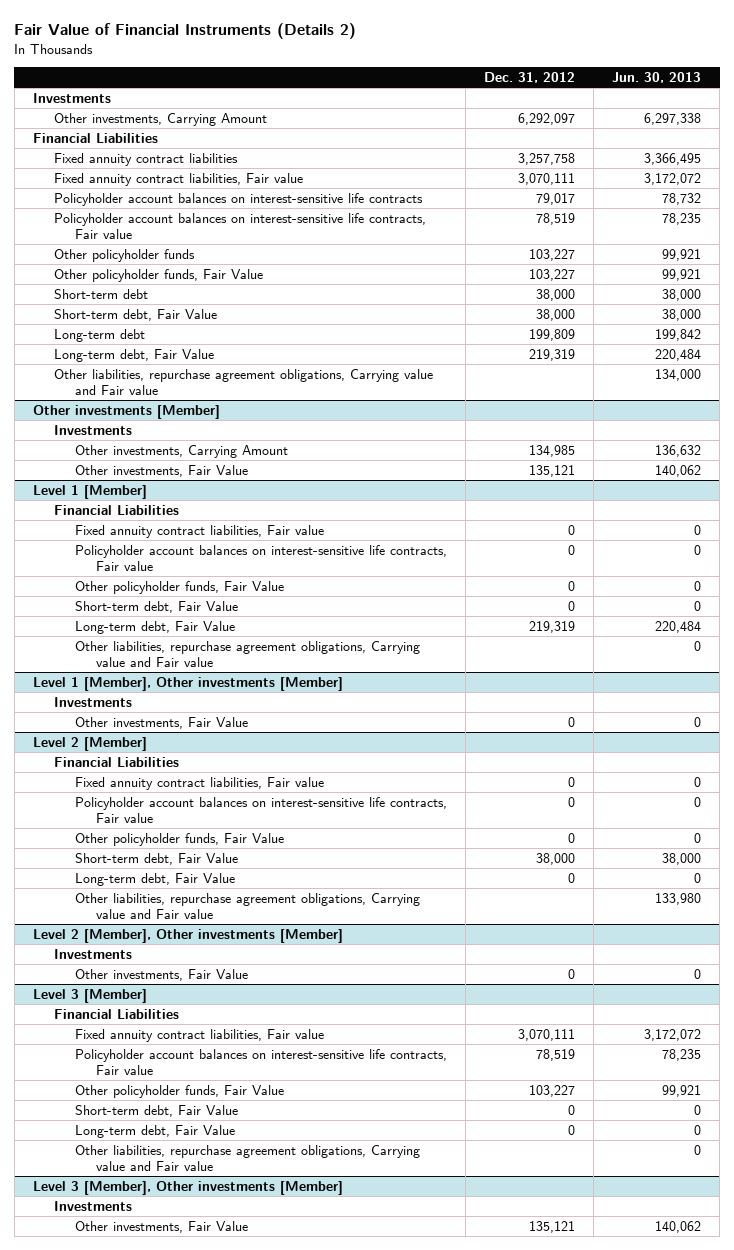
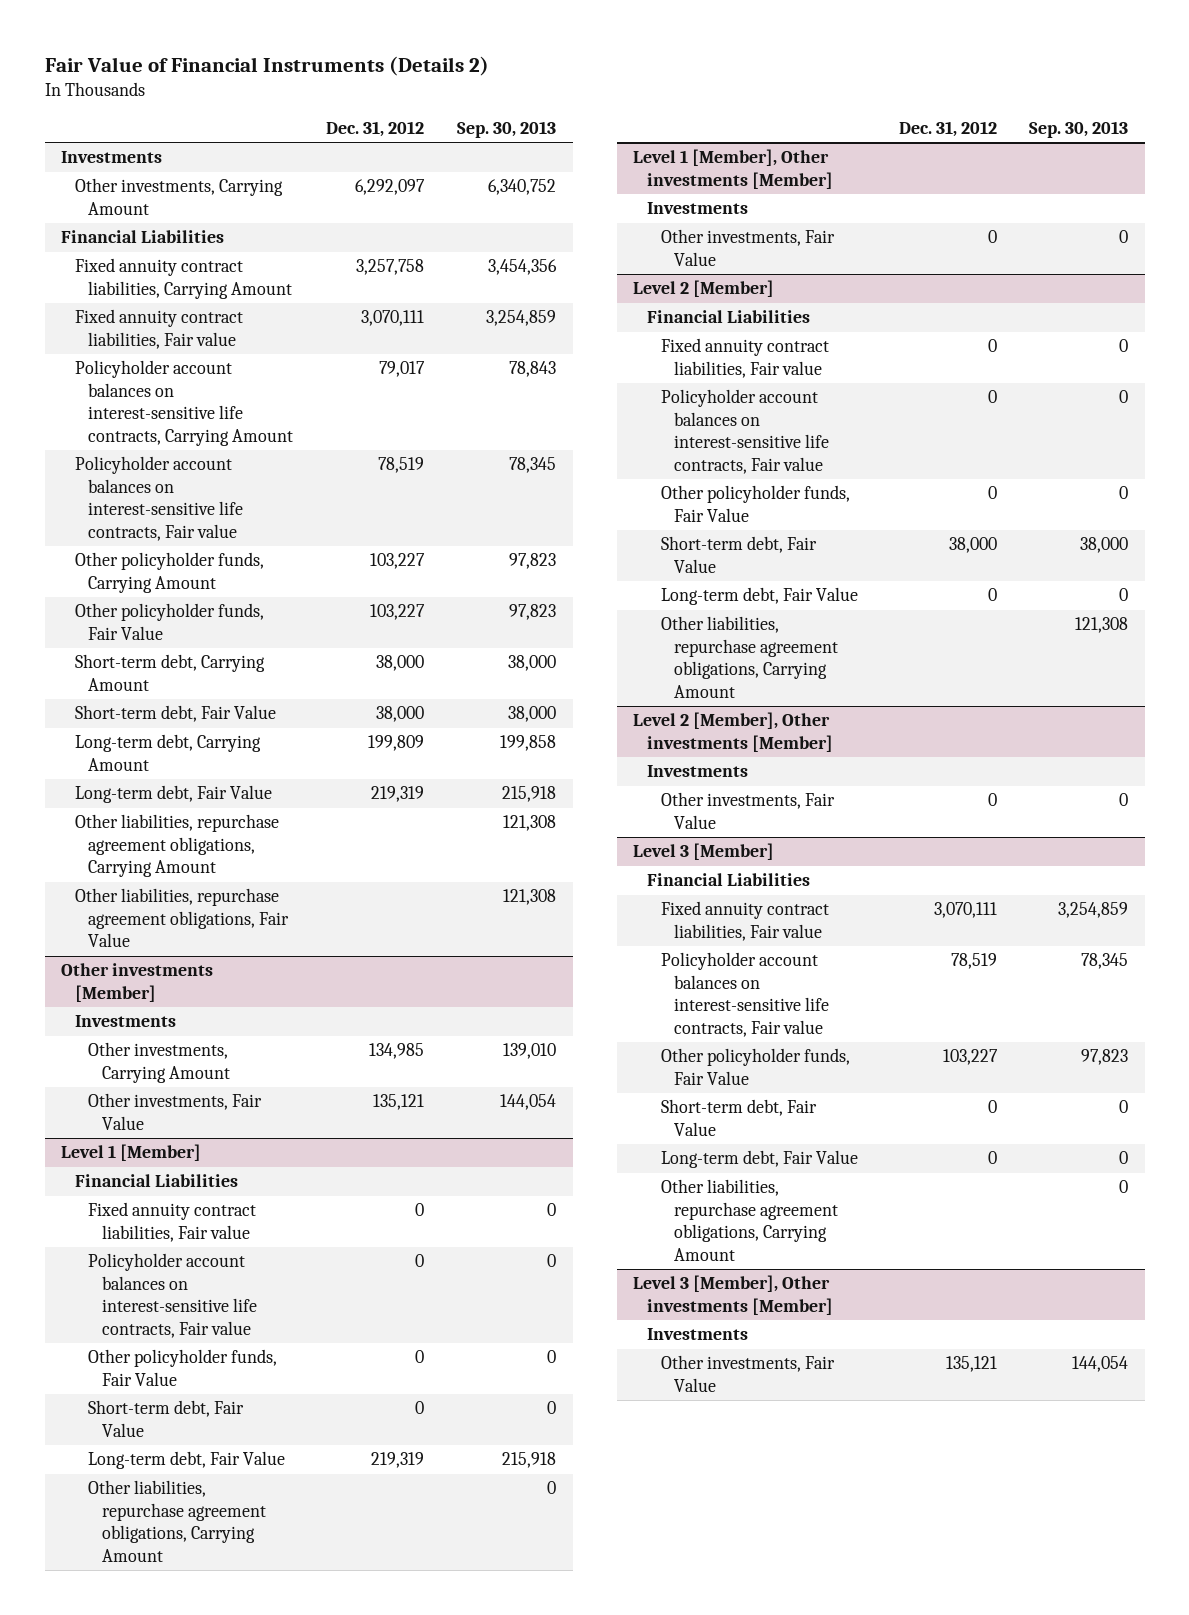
- | Dec. 31, 2012 | Jun. 30, 2013
+ | Dec. 31, 2012 | Sep. 30, 2013
- Fixed annuity contract liabilities | 3,257,758 | 3,366,495
+ Fixed annuity contract liabilities, Carrying Amount | 3,257,758 | 3,454,356
- Policyholder account balances on interest-sensitive life contracts | 79,017 | 78,732
+ Policyholder account balances on interest-sensitive life contracts, Carrying Amount | 79,017 | 78,843
- Other policyholder funds | 103,227 | 99,921
+ Other policyholder funds, Carrying Amount | 103,227 | 97,823
- Short-term debt | 38,000 | 38,000
+ Short-term debt, Carrying Amount | 38,000 | 38,000
- Long-term debt | 199,809 | 199,842
+ Long-term debt, Carrying Amount | 199,809 | 199,858
- Other liabilities, repurchase agreement obligations, Carrying value and Fair value | | 134,000
+ Other liabilities, repurchase agreement obligations, Carrying Amount | | 121,308
+ Other liabilities, repurchase agreement obligations, Fair Value | | 121,308
@ Level 1 [Member]
- Other liabilities, repurchase agreement obligations, Carrying value and Fair value | | 0
+ Other liabilities, repurchase agreement obligations, Carrying Amount | | 0
@ Level 2 [Member]
- Other liabilities, repurchase agreement obligations, Carrying value and Fair value | | 133,980
+ Other liabilities, repurchase agreement obligations, Carrying Amount | | 121,308
@ Level 3 [Member]
- Other liabilities, repurchase agreement obligations, Carrying value and Fair value | | 0
+ Other liabilities, repurchase agreement obligations, Carrying Amount | | 0

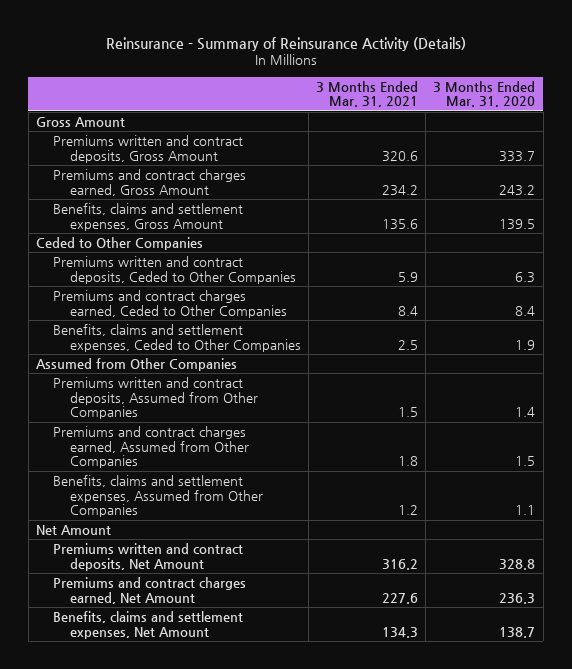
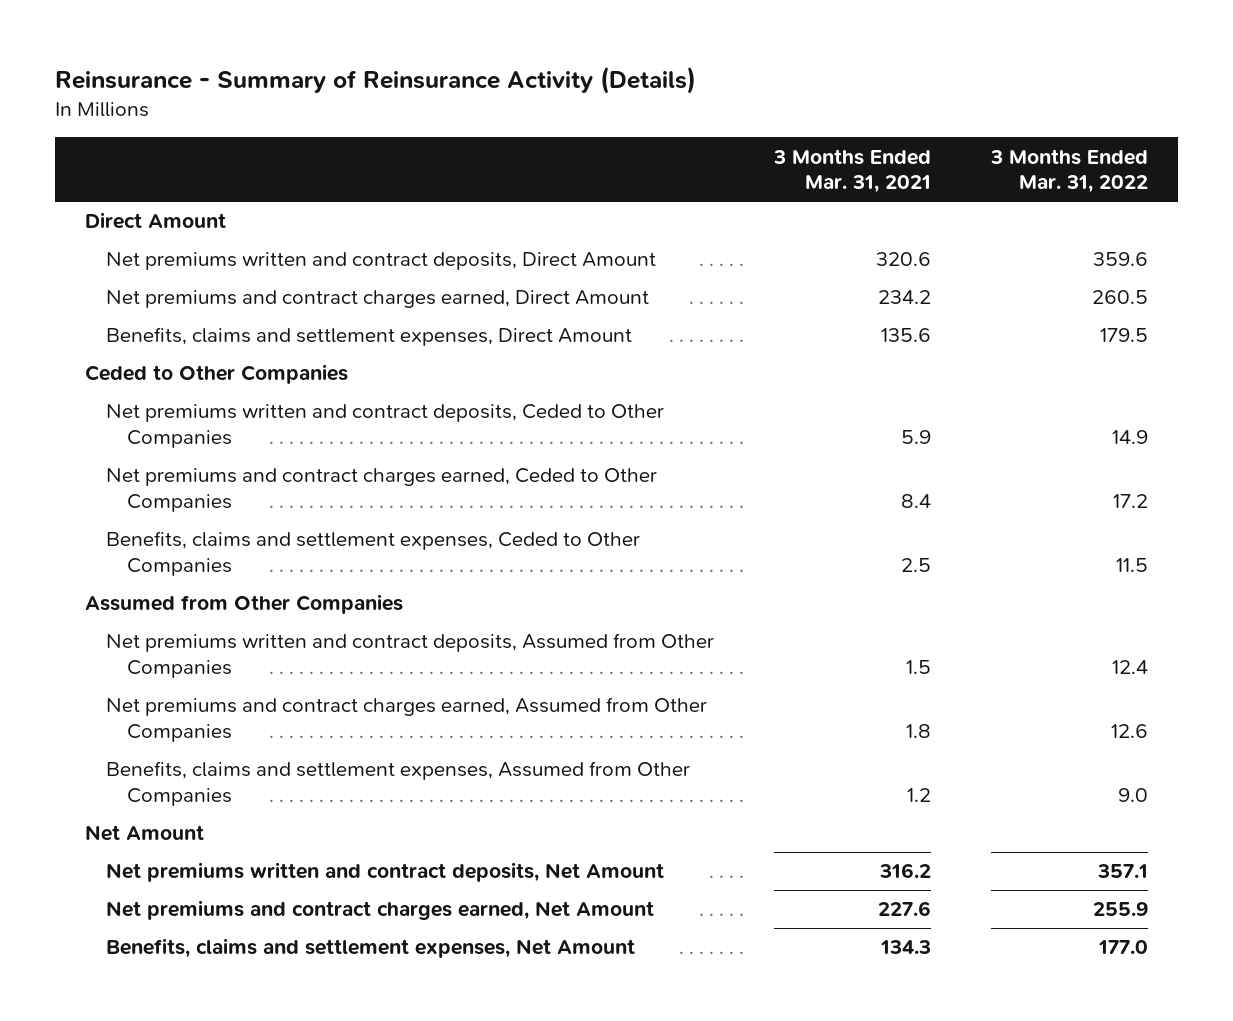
- | 3 Months Ended Mar. 31, 2021 | 3 Months Ended Mar. 31, 2020
+ | 3 Months Ended Mar. 31, 2021 | 3 Months Ended Mar. 31, 2022
- Gross Amount
- Premiums written and contract deposits, Gross Amount | 320.6 | 333.7
- Premiums and contract charges earned, Gross Amount | 234.2 | 243.2
- Benefits, claims and settlement expenses, Gross Amount | 135.6 | 139.5
+ Direct Amount
+ Net premiums written and contract deposits, Direct Amount | 320.6 | 359.6
+ Net premiums and contract charges earned, Direct Amount | 234.2 | 260.5
+ Benefits, claims and settlement expenses, Direct Amount | 135.6 | 179.5
- Premiums written and contract deposits, Ceded to Other Companies | 5.9 | 6.3
- Premiums and contract charges earned, Ceded to Other Companies | 8.4 | 8.4
+ Net premiums written and contract deposits, Ceded to Other Companies | 5.9 | 14.9
+ Net premiums and contract charges earned, Ceded to Other Companies | 8.4 | 17.2
- Premiums written and contract deposits, Assumed from Other Companies | 1.5 | 1.4
- Premiums and contract charges earned, Assumed from Other Companies | 1.8 | 1.5
+ Net premiums written and contract deposits, Assumed from Other Companies | 1.5 | 12.4
+ Net premiums and contract charges earned, Assumed from Other Companies | 1.8 | 12.6
- Premiums written and contract deposits, Net Amount | 316.2 | 328.8
- Premiums and contract charges earned, Net Amount | 227.6 | 236.3
+ Net premiums written and contract deposits, Net Amount | 316.2 | 357.1
+ Net premiums and contract charges earned, Net Amount | 227.6 | 255.9

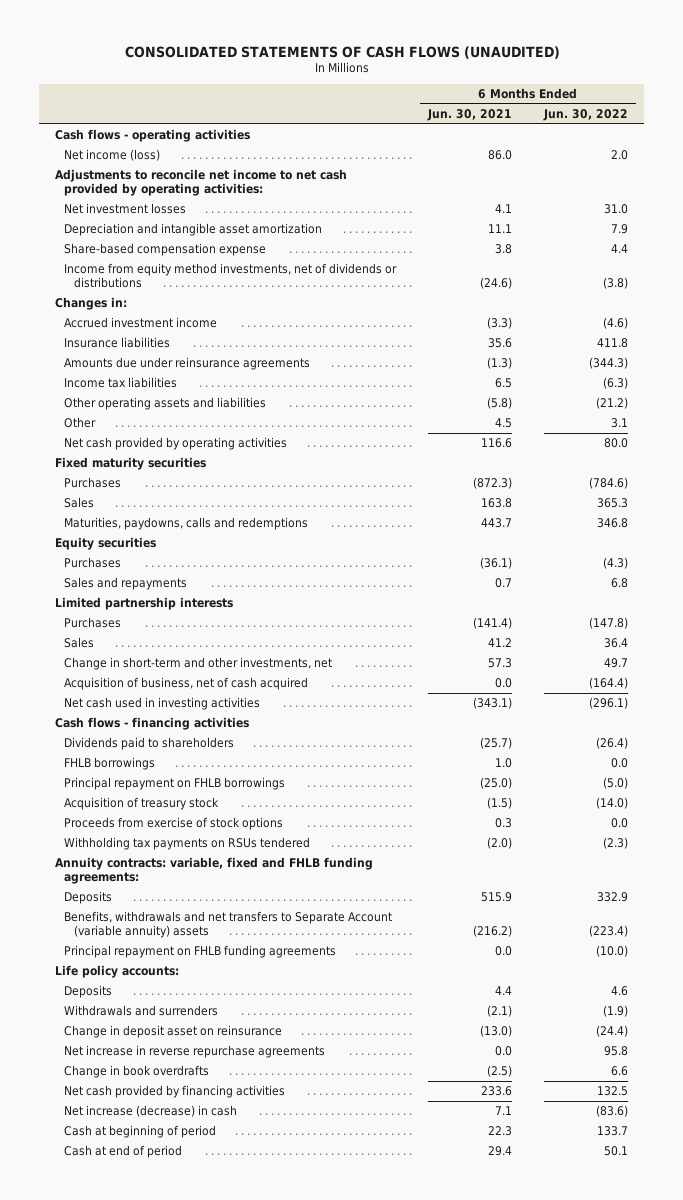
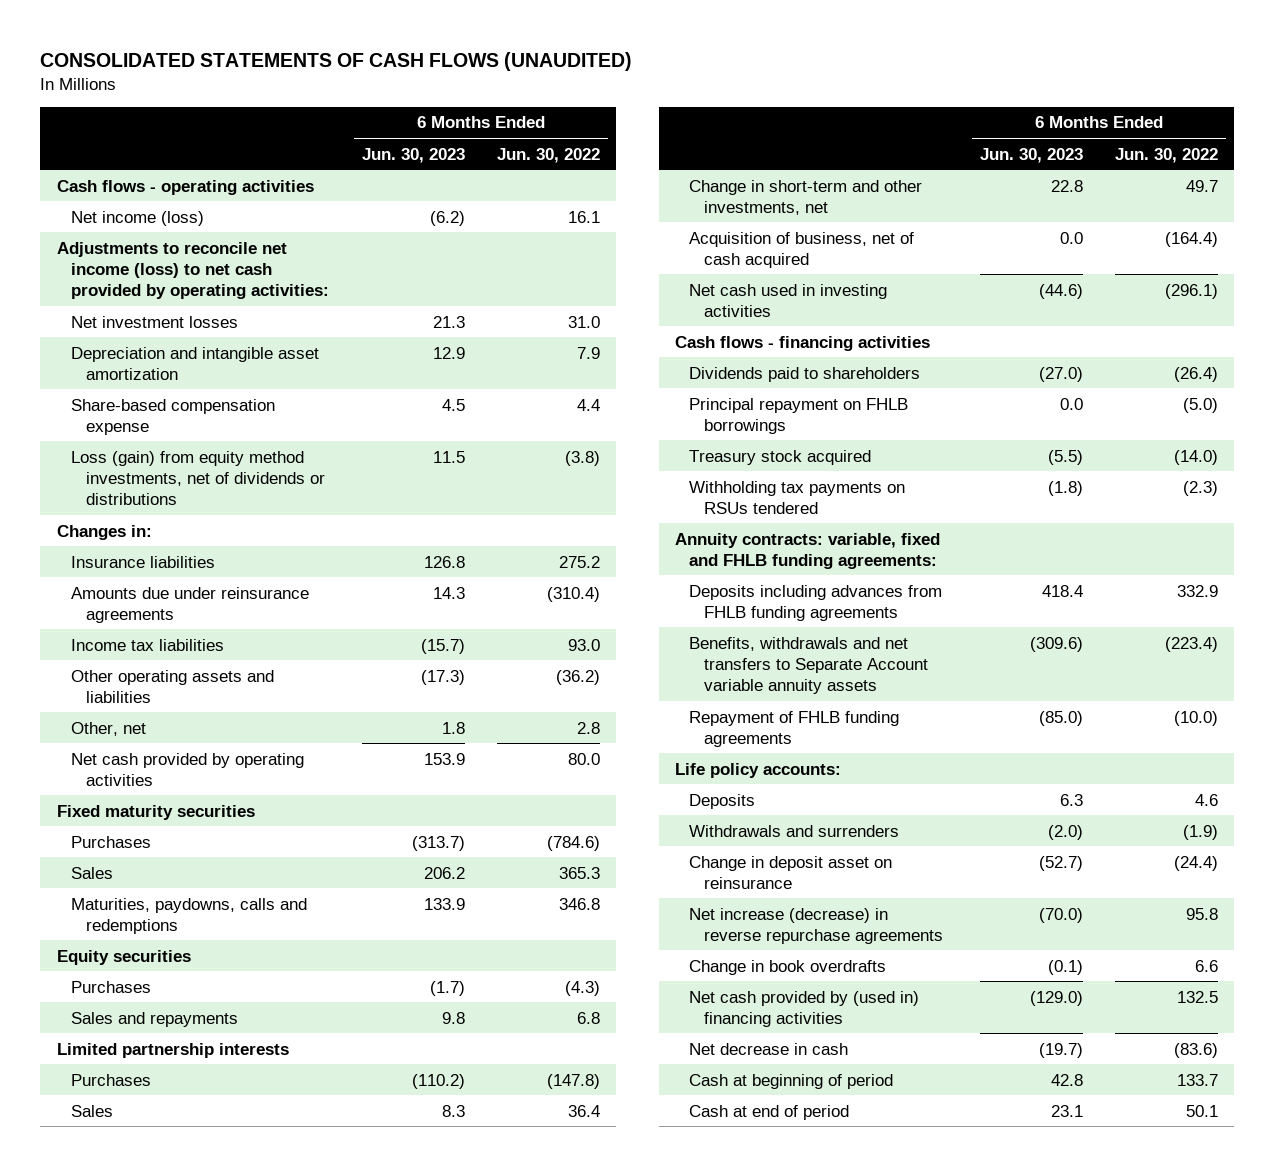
- | 6 Months Ended Jun. 30, 2021 | 6 Months Ended Jun. 30, 2022
+ | 6 Months Ended Jun. 30, 2023 | 6 Months Ended Jun. 30, 2022
- Net income (loss) | 86.0 | 2.0
- Adjustments to reconcile net income to net cash provided by operating activities:
+ Net income (loss) | (6.2) | 16.1
+ Adjustments to reconcile net income (loss) to net cash provided by operating activities:
- Income from equity method investments, net of dividends or distributions | (24.6) | (3.8)
+ Loss (gain) from equity method investments, net of dividends or distributions | 11.5 | (3.8)
- Accrued investment income | (3.3) | (4.6)
- Insurance liabilities | 35.6 | 411.8
- Amounts due under reinsurance agreements | (1.3) | (344.3)
- Income tax liabilities | 6.5 | (6.3)
- Other operating assets and liabilities | (5.8) | (21.2)
- Other | 4.5 | 3.1
+ Insurance liabilities | 126.8 | 275.2
+ Amounts due under reinsurance agreements | 14.3 | (310.4)
+ Income tax liabilities | (15.7) | 93.0
+ Other operating assets and liabilities | (17.3) | (36.2)
+ Other, net | 1.8 | 2.8
- FHLB borrowings | 1.0 | 0.0
- Acquisition of treasury stock | (1.5) | (14.0)
- Proceeds from exercise of stock options | 0.3 | 0.0
+ Treasury stock acquired | (5.5) | (14.0)
- Deposits | 515.9 | 332.9
- Benefits, withdrawals and net transfers to Separate Account (variable annuity) assets | (216.2) | (223.4)
- Principal repayment on FHLB funding agreements | 0.0 | (10.0)
+ Deposits including advances from FHLB funding agreements | 418.4 | 332.9
+ Benefits, withdrawals and net transfers to Separate Account variable annuity assets | (309.6) | (223.4)
+ Repayment of FHLB funding agreements | (85.0) | (10.0)
- Net increase in reverse repurchase agreements | 0.0 | 95.8
+ Net increase (decrease) in reverse repurchase agreements | (70.0) | 95.8
- Net cash provided by financing activities | 233.6 | 132.5
- Net increase (decrease) in cash | 7.1 | (83.6)
+ Net cash provided by (used in) financing activities | (129.0) | 132.5
+ Net decrease in cash | (19.7) | (83.6)

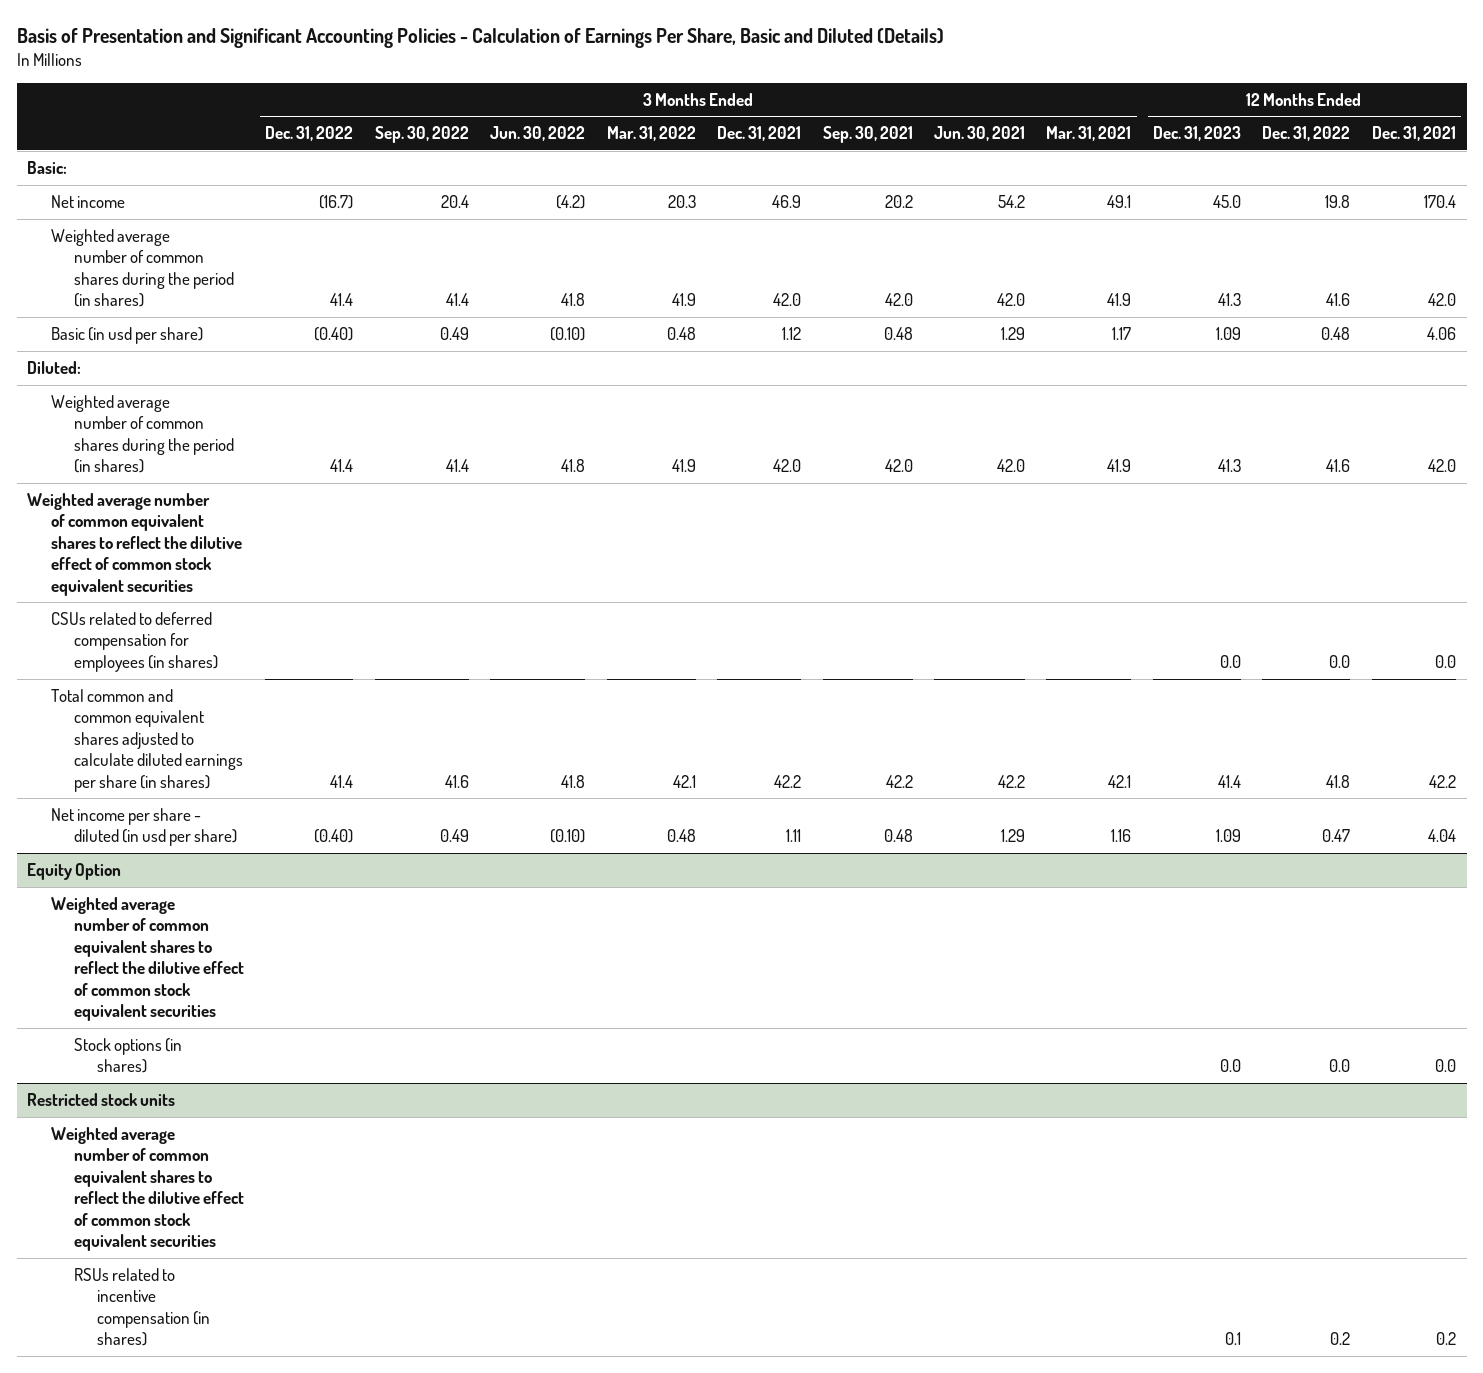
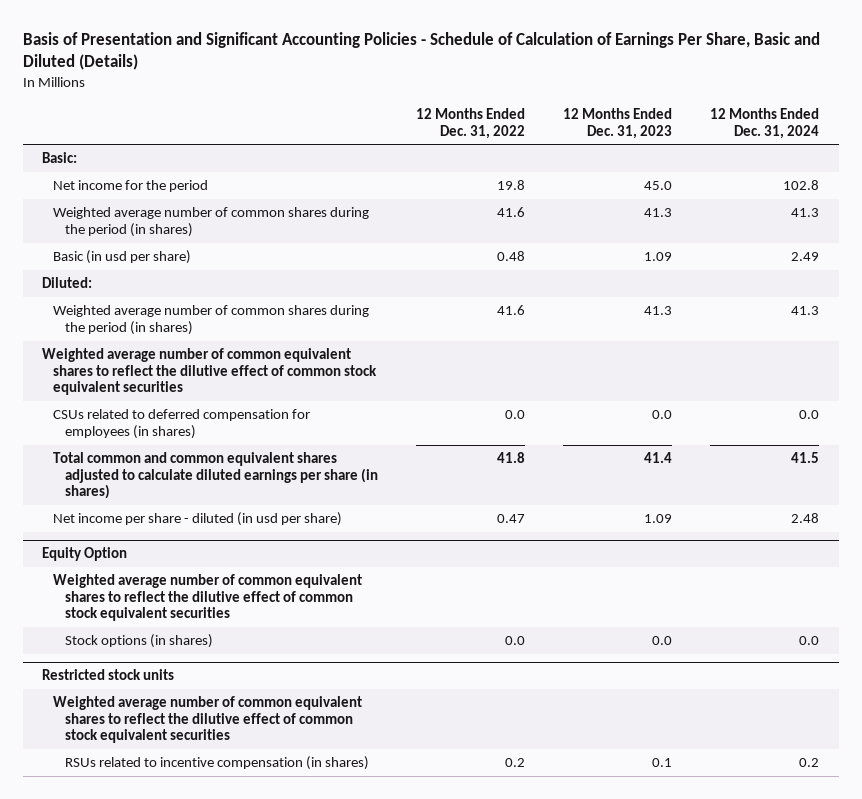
- Basis of Presentation and Significant Accounting Policies - Calculation of Earnings Per Share, Basic and Diluted (Details)
+ Basis of Presentation and Significant Accounting Policies - Schedule of Calculation of Earnings Per Share, Basic and Diluted (Details)
- | 3 Months Ended Dec. 31, 2022 | 3 Months Ended Sep. 30, 2022 | 3 Months Ended Jun. 30, 2022 | 3 Months Ended Mar. 31, 2022 | 3 Months Ended Dec. 31, 2021 | 3 Months Ended Sep. 30, 2021 | 3 Months Ended Jun. 30, 2021 | 3 Months Ended Mar. 31, 2021 | 12 Months Ended Dec. 31, 2023 | 12 Months Ended Dec. 31, 2022 | 12 Months Ended Dec. 31, 2021
+ | 12 Months Ended Dec. 31, 2022 | 12 Months Ended Dec. 31, 2023 | 12 Months Ended Dec. 31, 2024
- Net income | (16.7) | 20.4 | (4.2) | 20.3 | 46.9 | 20.2 | 54.2 | 49.1 | 45.0 | 19.8 | 170.4
+ Net income for the period | 19.8 | 45.0 | 102.8

